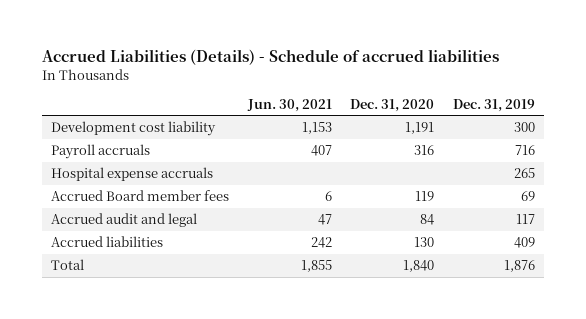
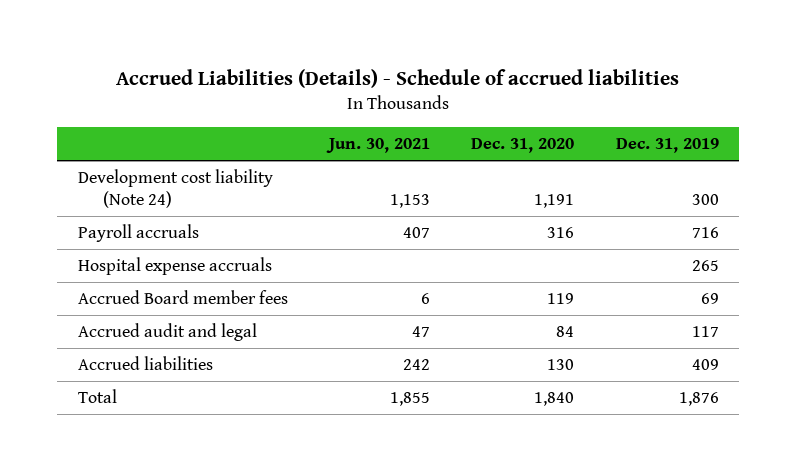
- Development cost liability | 1,153 | 1,191 | 300
+ Development cost liability (Note 24) | 1,153 | 1,191 | 300

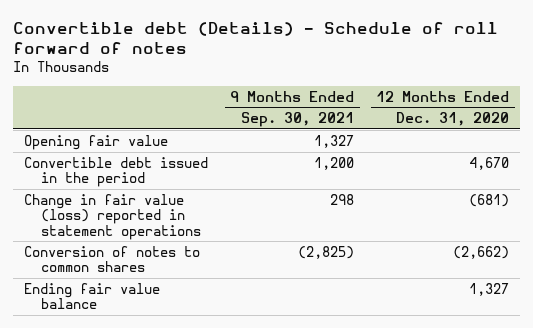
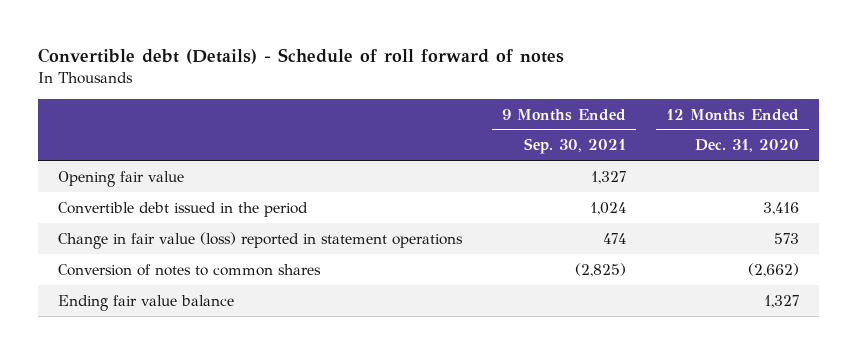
- Convertible debt issued in the period | 1,200 | 4,670
- Change in fair value (loss) reported in statement operations | 298 | (681)
+ Convertible debt issued in the period | 1,024 | 3,416
+ Change in fair value (loss) reported in statement operations | 474 | 573

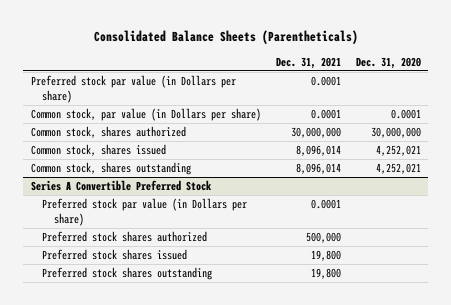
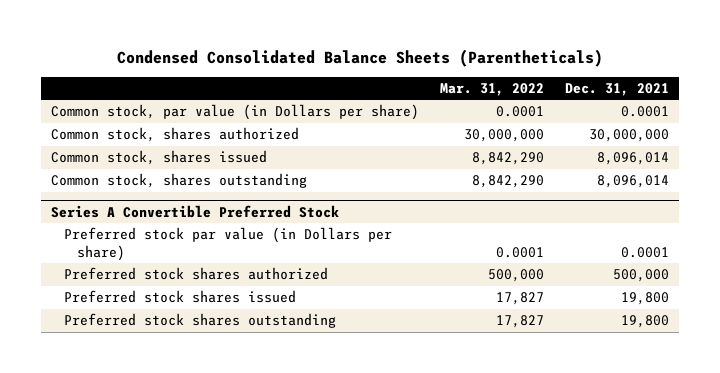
- Consolidated Balance Sheets (Parentheticals)
+ Condensed Consolidated Balance Sheets (Parentheticals)
- | Dec. 31, 2021 | Dec. 31, 2020
+ | Mar. 31, 2022 | Dec. 31, 2021
- Preferred stock par value (in Dollars per share) | 0.0001 |

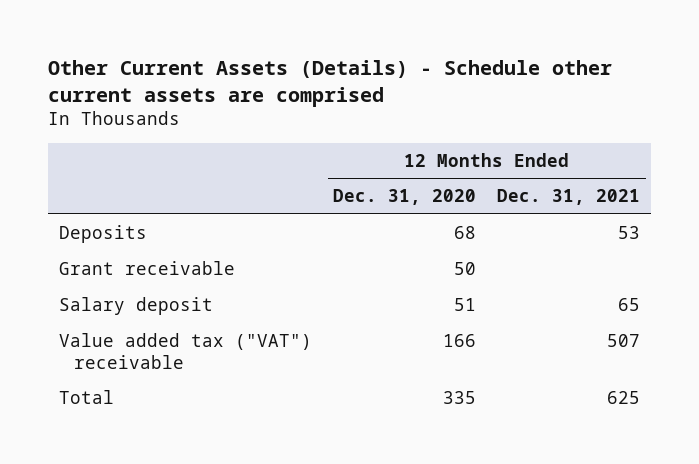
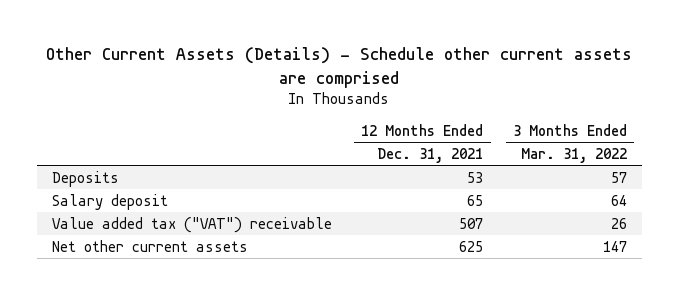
- | 12 Months Ended Dec. 31, 2020 | 12 Months Ended Dec. 31, 2021
+ | 12 Months Ended Dec. 31, 2021 | 3 Months Ended Mar. 31, 2022
- Grant receivable | 50 |
- Total | 335 | 625
+ Net other current assets | 625 | 147

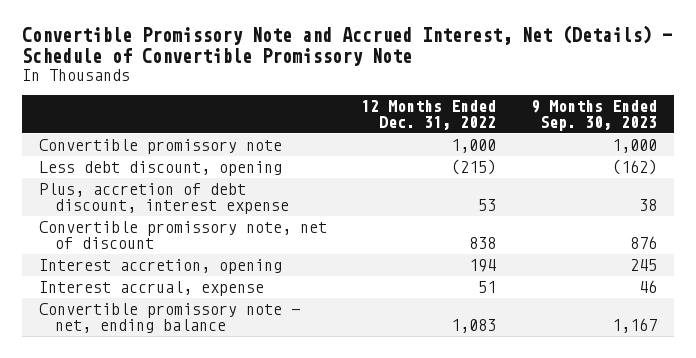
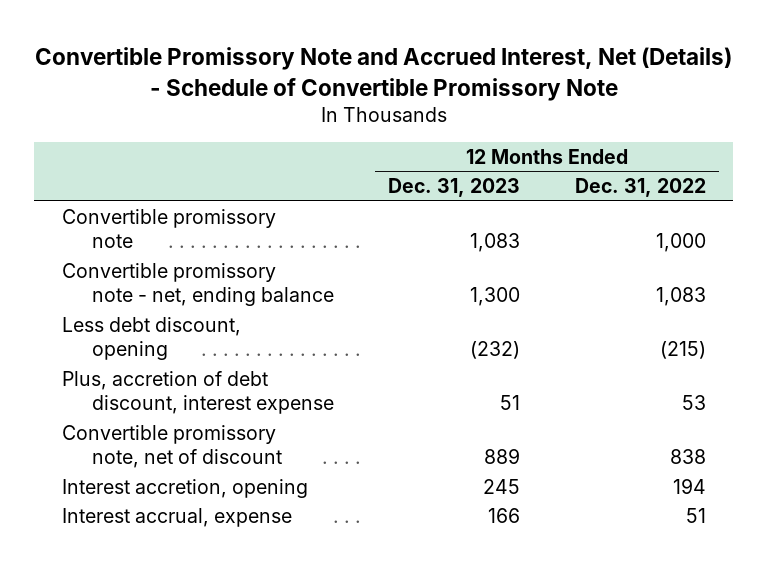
- | 12 Months Ended Dec. 31, 2022 | 9 Months Ended Sep. 30, 2023
+ | 12 Months Ended Dec. 31, 2023 | 12 Months Ended Dec. 31, 2022
moved up: Convertible promissory note - net, ending balance | 1,300 | 1,083

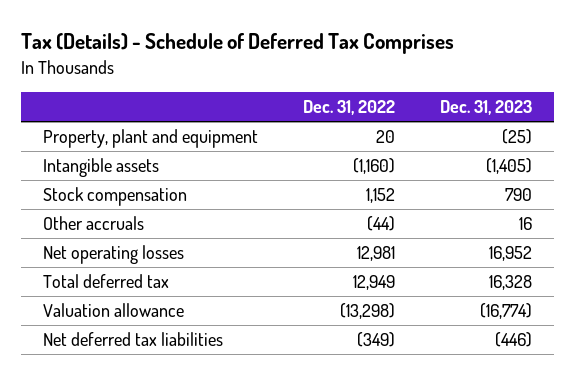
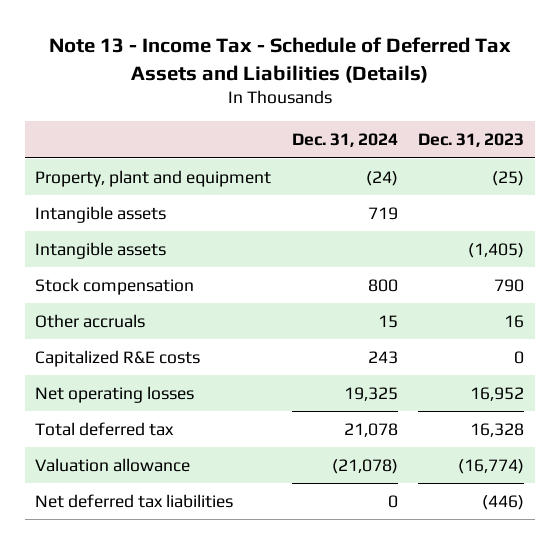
- Tax (Details) - Schedule of Deferred Tax Comprises
+ Note 13 - Income Tax - Schedule of Deferred Tax Assets and Liabilities (Details)
- | Dec. 31, 2022 | Dec. 31, 2023
+ | Dec. 31, 2024 | Dec. 31, 2023
+ Intangible assets | 719 |
+ Capitalized R&E costs | 243 | 0

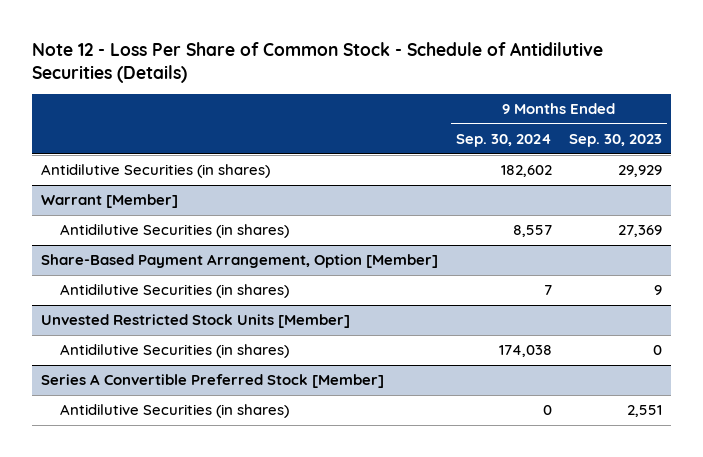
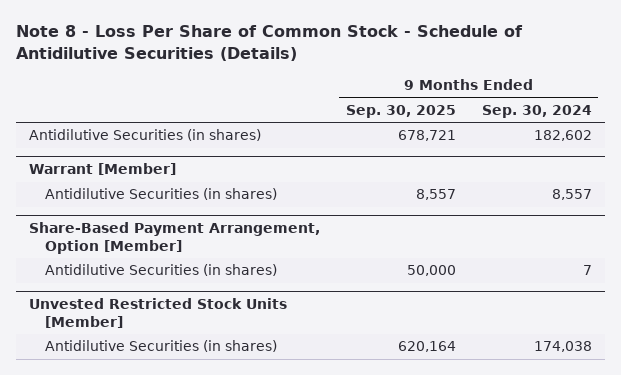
- Note 12 - Loss Per Share of Common Stock - Schedule of Antidilutive Securities (Details)
+ Note 8 - Loss Per Share of Common Stock - Schedule of Antidilutive Securities (Details)
- | 9 Months Ended Sep. 30, 2024 | 9 Months Ended Sep. 30, 2023
+ | 9 Months Ended Sep. 30, 2025 | 9 Months Ended Sep. 30, 2024
- Series A Convertible Preferred Stock [Member]
- Antidilutive Securities (in shares) | 0 | 2,551

